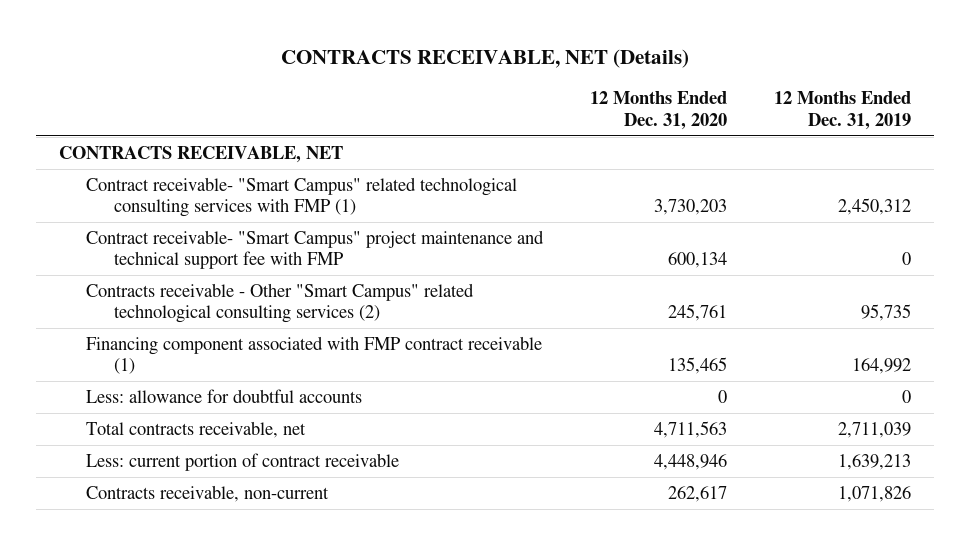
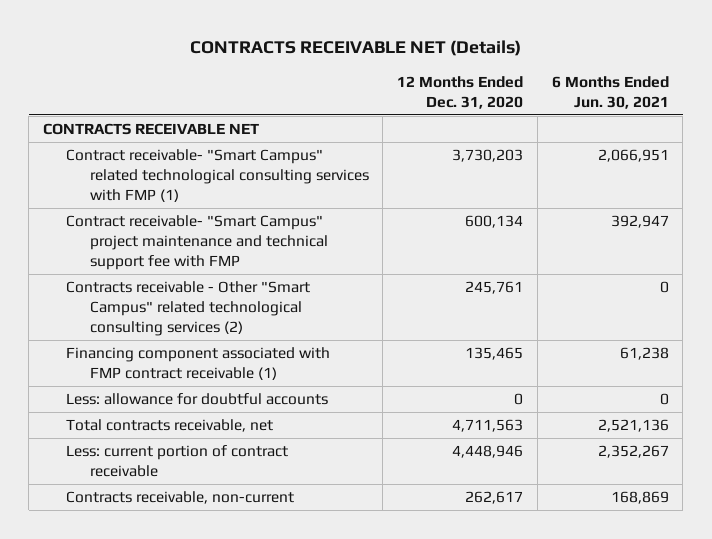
- CONTRACTS RECEIVABLE, NET (Details)
+ CONTRACTS RECEIVABLE NET (Details)
- | 12 Months Ended Dec. 31, 2020 | 12 Months Ended Dec. 31, 2019
+ | 12 Months Ended Dec. 31, 2020 | 6 Months Ended Jun. 30, 2021
- CONTRACTS RECEIVABLE, NET
+ CONTRACTS RECEIVABLE NET

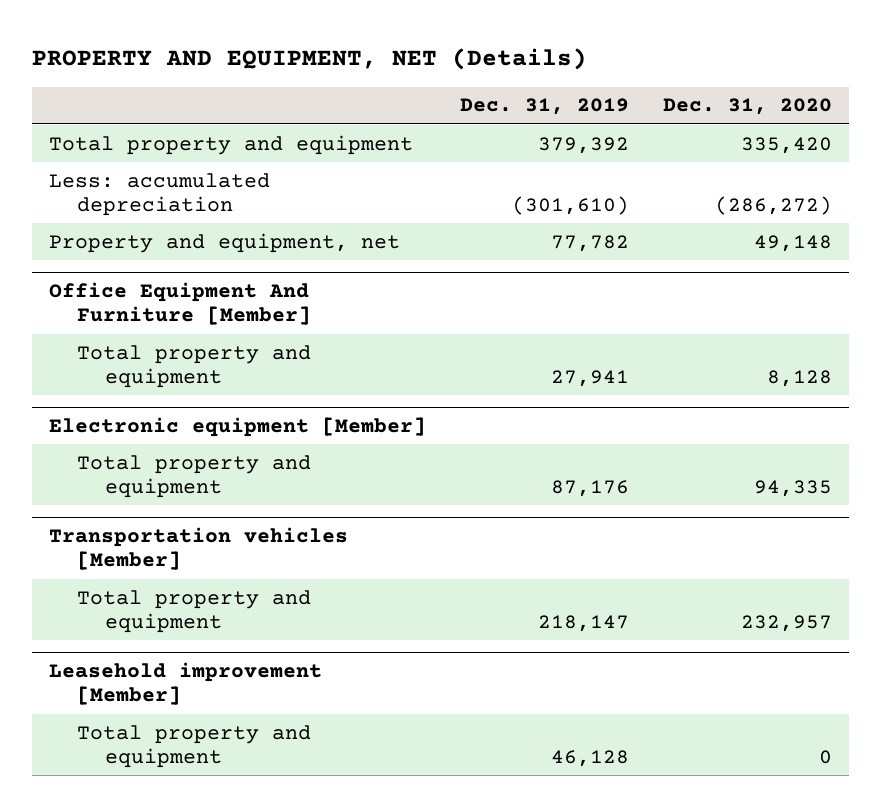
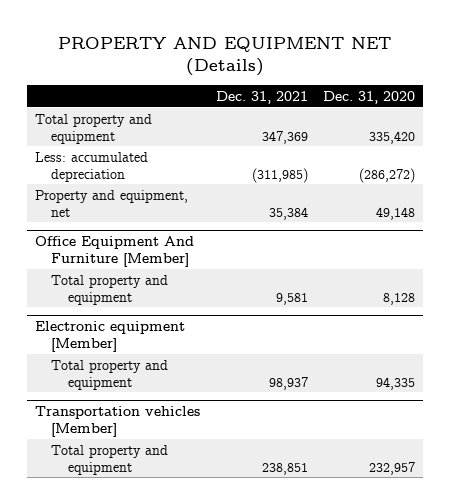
- PROPERTY AND EQUIPMENT, NET (Details)
+ PROPERTY AND EQUIPMENT NET (Details)
- | Dec. 31, 2019 | Dec. 31, 2020
+ | Dec. 31, 2021 | Dec. 31, 2020
- Leasehold improvement [Member]
- Total property and equipment | 46,128 | 0

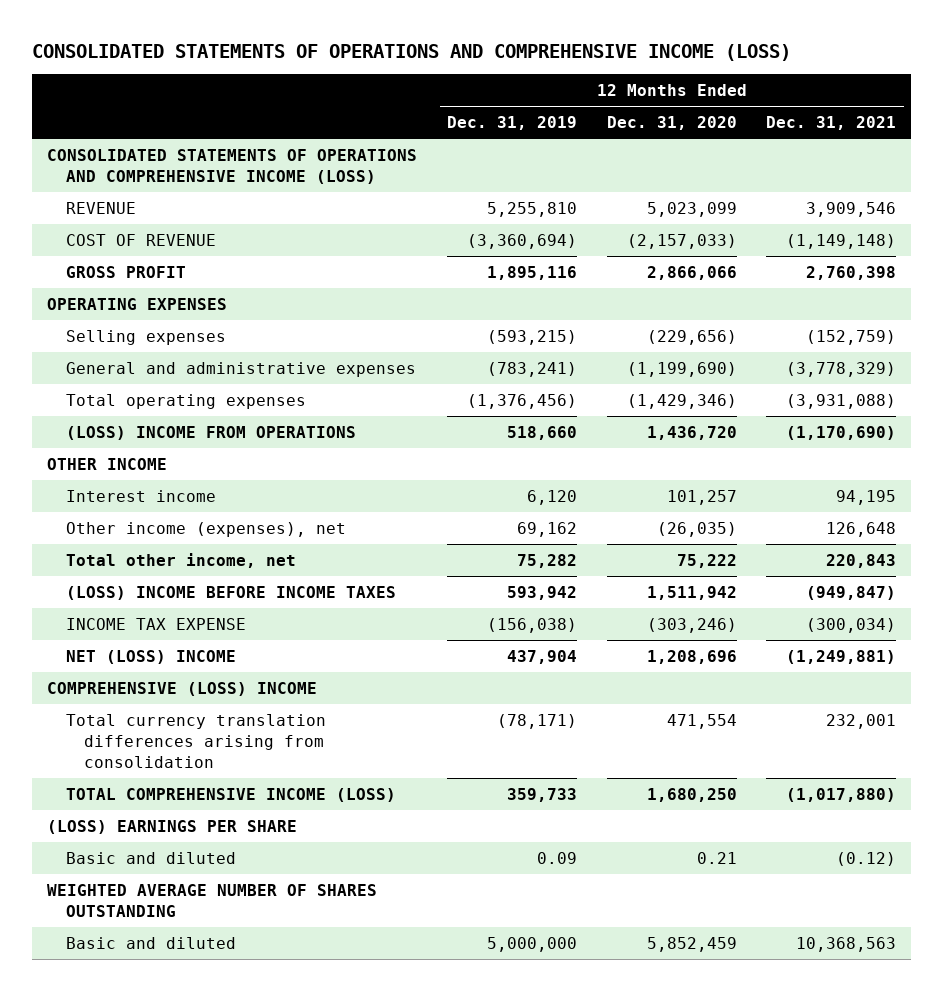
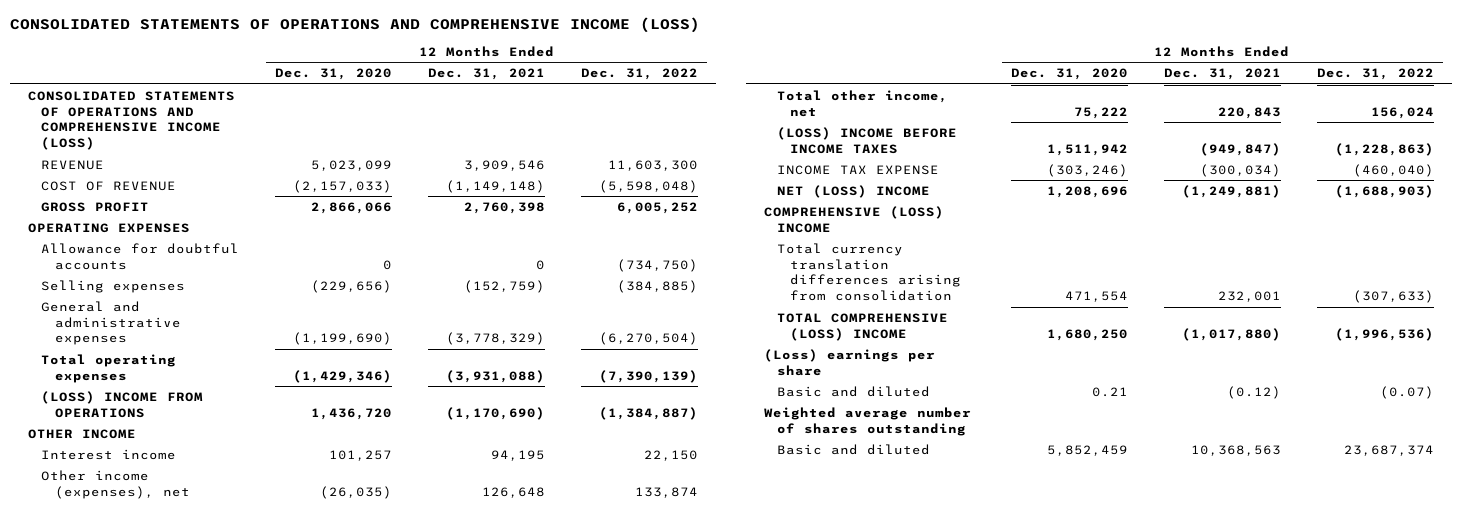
- | 12 Months Ended Dec. 31, 2019 | 12 Months Ended Dec. 31, 2020 | 12 Months Ended Dec. 31, 2021
+ | 12 Months Ended Dec. 31, 2020 | 12 Months Ended Dec. 31, 2021 | 12 Months Ended Dec. 31, 2022
+ Allowance for doubtful accounts | 0 | 0 | (734,750)
- TOTAL COMPREHENSIVE INCOME (LOSS) | 359,733 | 1,680,250 | (1,017,880)
- (LOSS) EARNINGS PER SHARE
+ TOTAL COMPREHENSIVE (LOSS) INCOME | 1,680,250 | (1,017,880) | (1,996,536)
+ (Loss) earnings per share
- WEIGHTED AVERAGE NUMBER OF SHARES OUTSTANDING
+ Weighted average number of shares outstanding

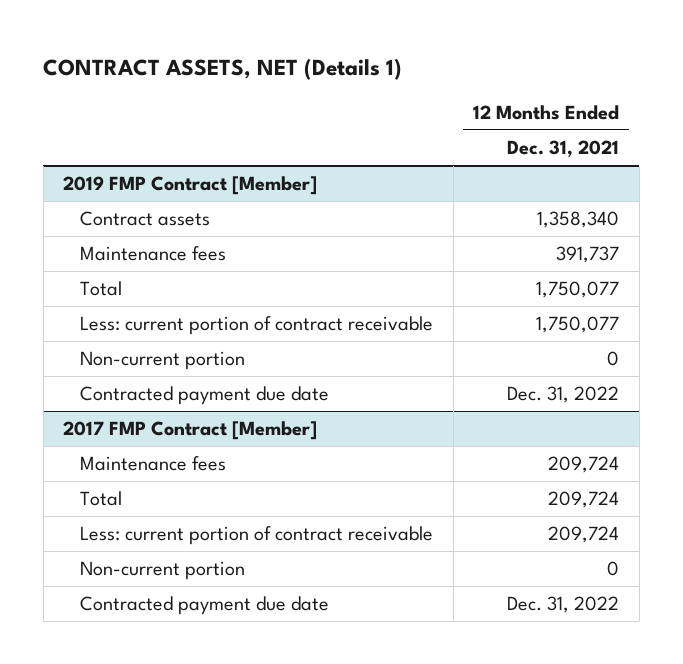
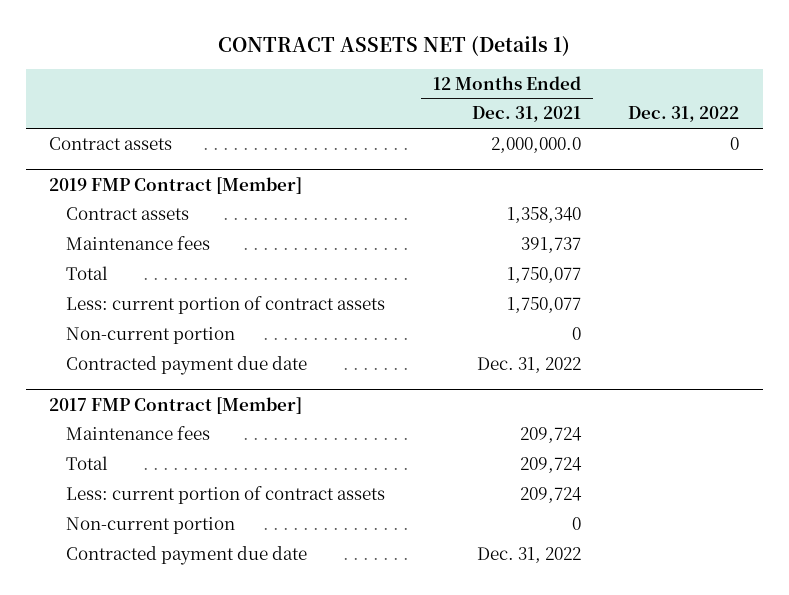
- CONTRACT ASSETS, NET (Details 1)
+ CONTRACT ASSETS NET (Details 1)
- | 12 Months Ended Dec. 31, 2021
+ | 12 Months Ended Dec. 31, 2021 | Dec. 31, 2022
+ Contract assets | 2,000,000.0 | 0
@ 2019 FMP Contract [Member]
- Less: current portion of contract receivable | 1,750,077
+ Less: current portion of contract assets | 1,750,077 |
@ 2017 FMP Contract [Member]
- Less: current portion of contract receivable | 209,724
+ Less: current portion of contract assets | 209,724 |

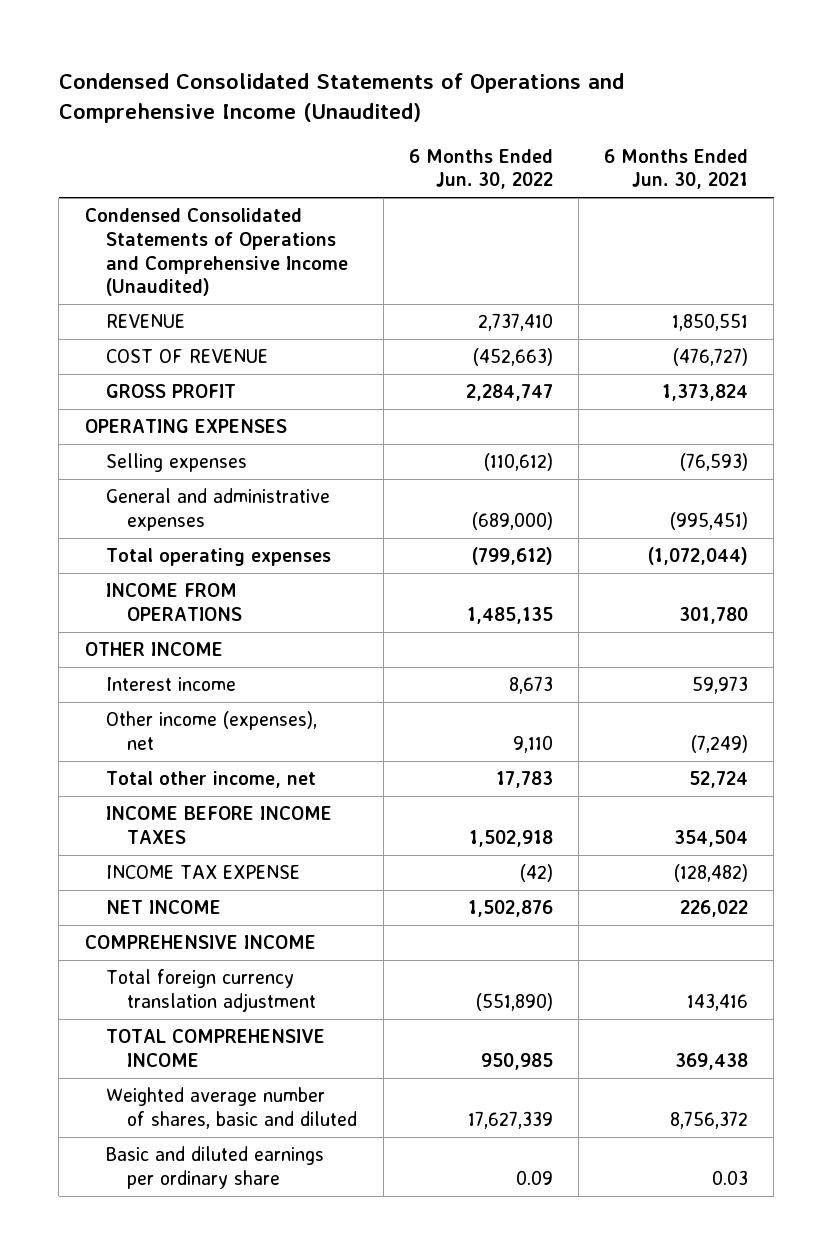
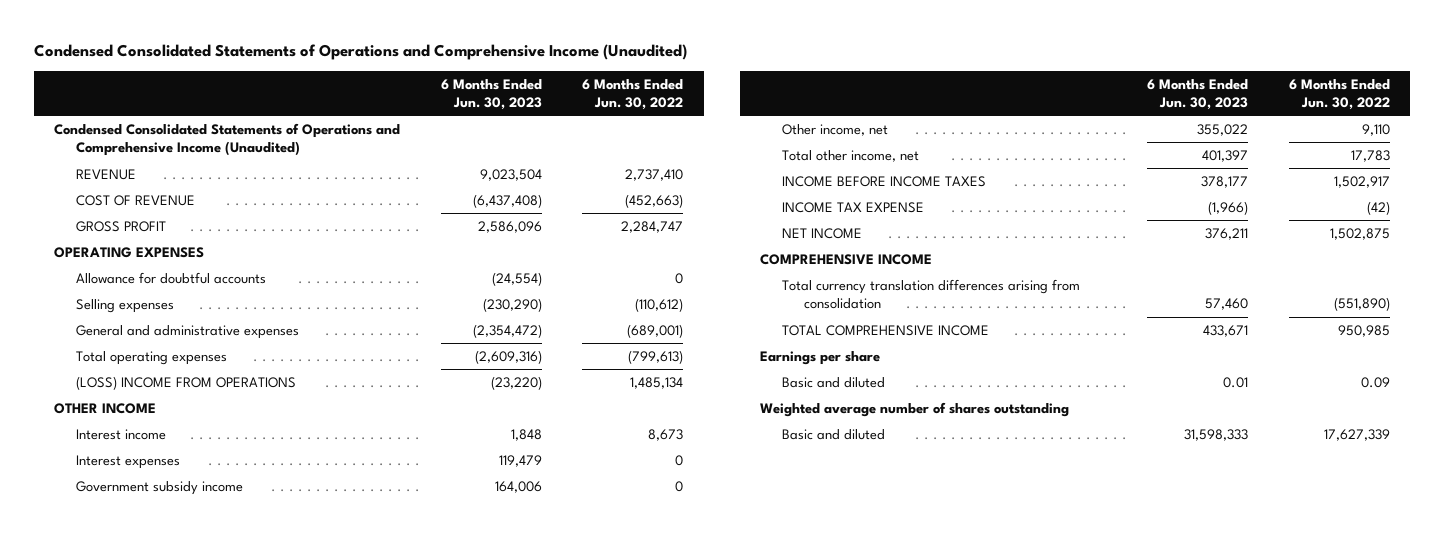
- | 6 Months Ended Jun. 30, 2022 | 6 Months Ended Jun. 30, 2021
+ | 6 Months Ended Jun. 30, 2023 | 6 Months Ended Jun. 30, 2022
+ Allowance for doubtful accounts | (24,554) | 0
- General and administrative expenses | (689,000) | (995,451)
- Total operating expenses | (799,612) | (1,072,044)
- INCOME FROM OPERATIONS | 1,485,135 | 301,780
+ General and administrative expenses | (2,354,472) | (689,001)
+ Total operating expenses | (2,609,316) | (799,613)
+ (LOSS) INCOME FROM OPERATIONS | (23,220) | 1,485,134
- Other income (expenses), net | 9,110 | (7,249)
+ Interest expenses | 119,479 | 0
+ Government subsidy income | 164,006 | 0
+ Other income, net | 355,022 | 9,110
- INCOME BEFORE INCOME TAXES | 1,502,918 | 354,504
+ INCOME BEFORE INCOME TAXES | 378,177 | 1,502,917
- NET INCOME | 1,502,876 | 226,022
+ NET INCOME | 376,211 | 1,502,875
- Total foreign currency translation adjustment | (551,890) | 143,416
+ Total currency translation differences arising from consolidation | 57,460 | (551,890)
- Weighted average number of shares, basic and diluted | 17,627,339 | 8,756,372
- Basic and diluted earnings per ordinary share | 0.09 | 0.03
+ Earnings per share
+ Basic and diluted | 0.01 | 0.09
+ Weighted average number of shares outstanding
+ Basic and diluted | 31,598,333 | 17,627,339

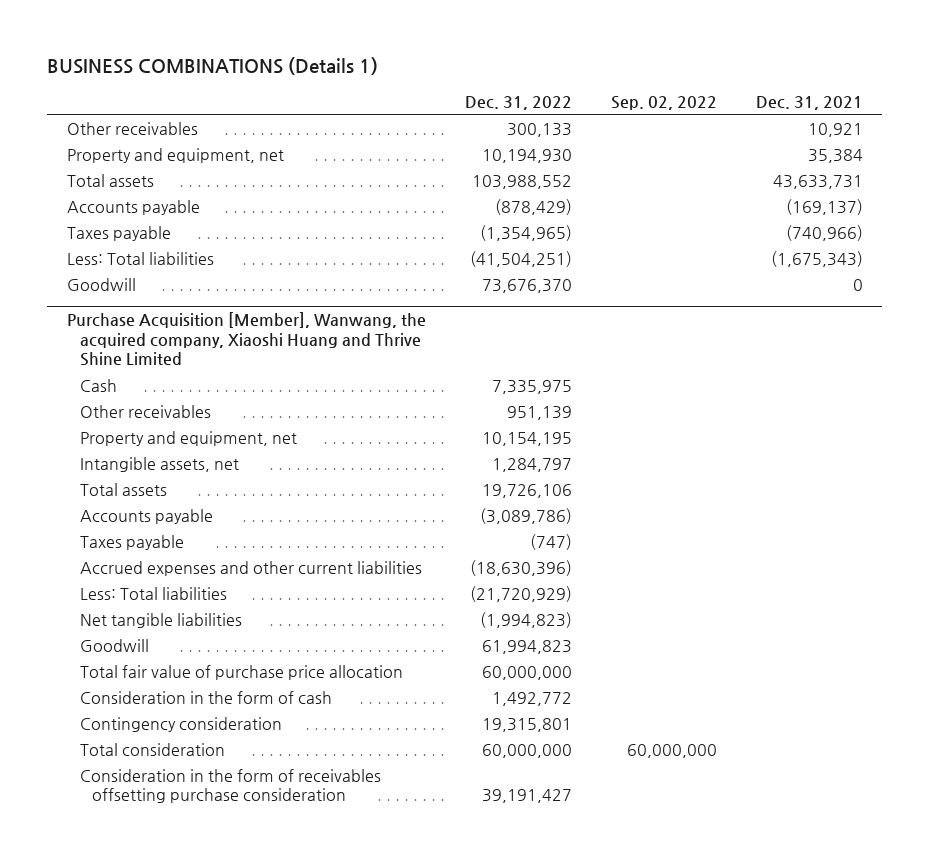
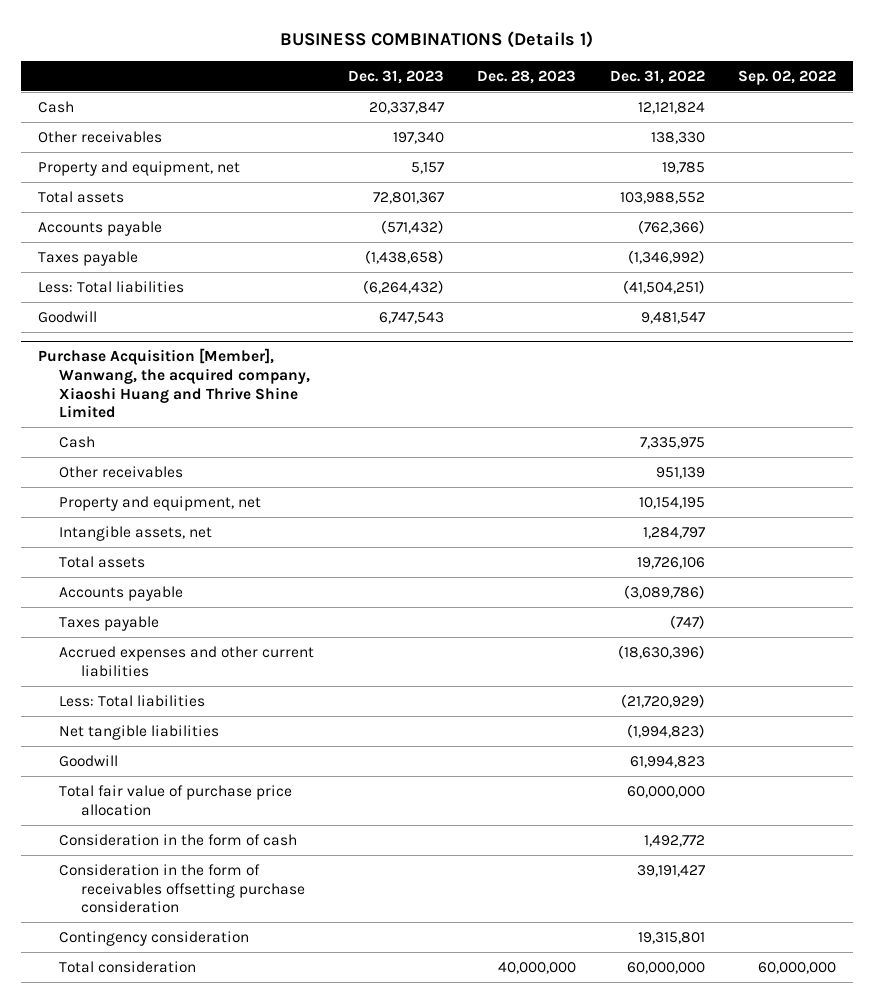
- | Dec. 31, 2022 | Sep. 02, 2022 | Dec. 31, 2021
+ | Dec. 31, 2023 | Dec. 28, 2023 | Dec. 31, 2022 | Sep. 02, 2022
- Other receivables | 300,133 | | 10,921
- Property and equipment, net | 10,194,930 | | 35,384
+ Cash | 20,337,847 | | 12,121,824 |
+ Other receivables | 197,340 | | 138,330 |
+ Property and equipment, net | 5,157 | | 19,785 |
- Accounts payable | (878,429) | | (169,137)
- Taxes payable | (1,354,965) | | (740,966)
+ Accounts payable | (571,432) | | (762,366) |
+ Taxes payable | (1,438,658) | | (1,346,992) |
- Goodwill | 73,676,370 | | 0
+ Goodwill | 6,747,543 | | 9,481,547 |
@ Purchase Acquisition [Member], Wanwang, the acquired company, Xiaoshi Huang and Thrive Shine Limited
moved up: Consideration in the form of receivables offsetting purchase consideration | | | 39,191,427 |

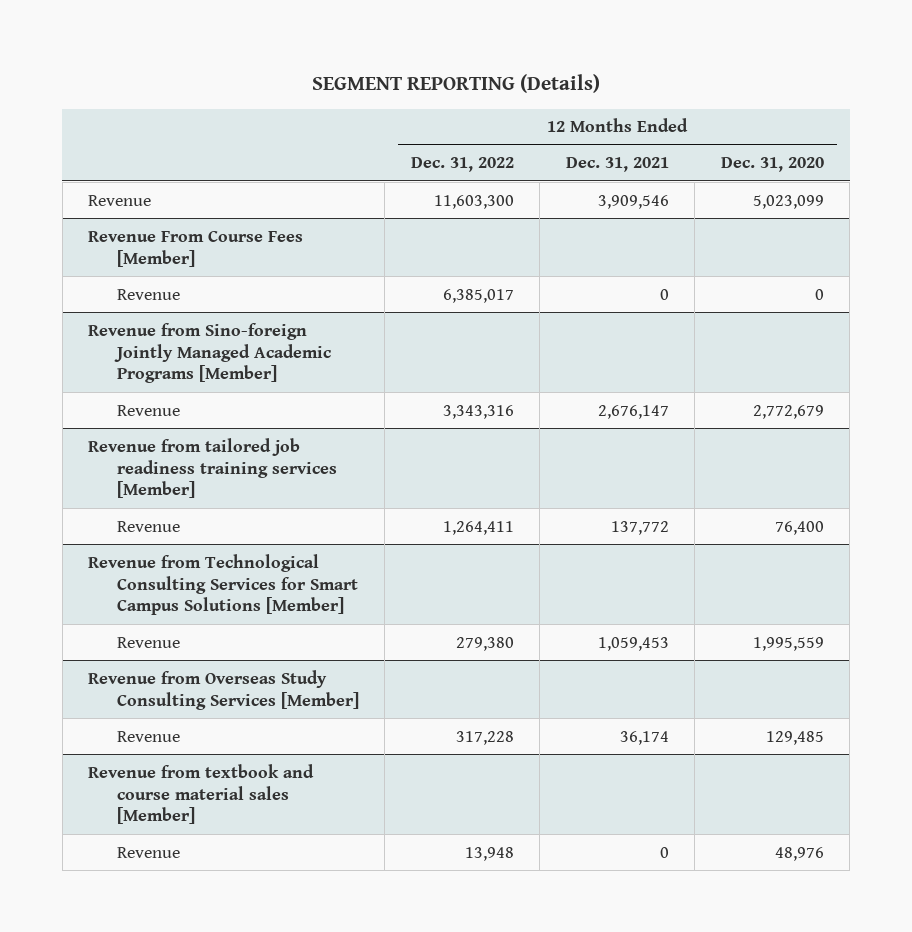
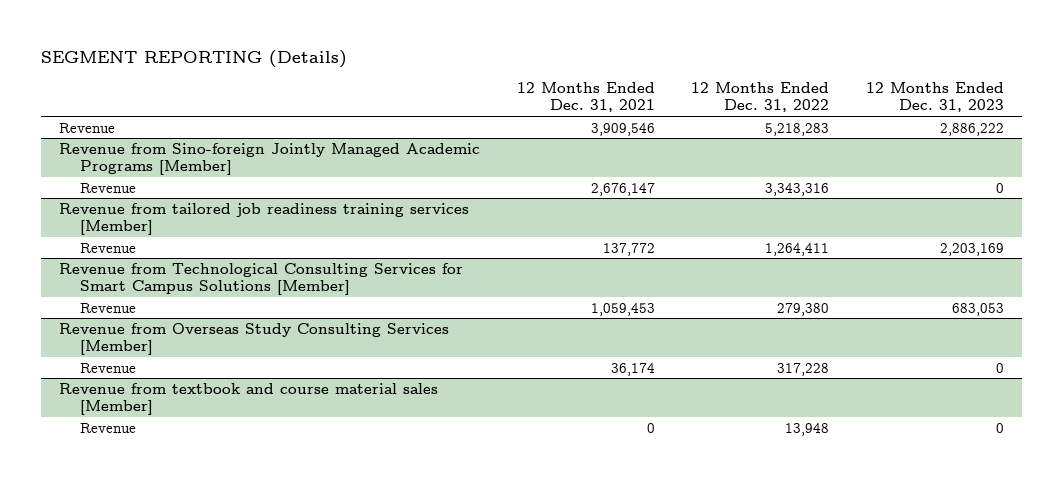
- | 12 Months Ended Dec. 31, 2022 | 12 Months Ended Dec. 31, 2021 | 12 Months Ended Dec. 31, 2020
+ | 12 Months Ended Dec. 31, 2021 | 12 Months Ended Dec. 31, 2022 | 12 Months Ended Dec. 31, 2023
- Revenue | 11,603,300 | 3,909,546 | 5,023,099
- Revenue From Course Fees [Member]
- Revenue | 6,385,017 | 0 | 0
+ Revenue | 3,909,546 | 5,218,283 | 2,886,222

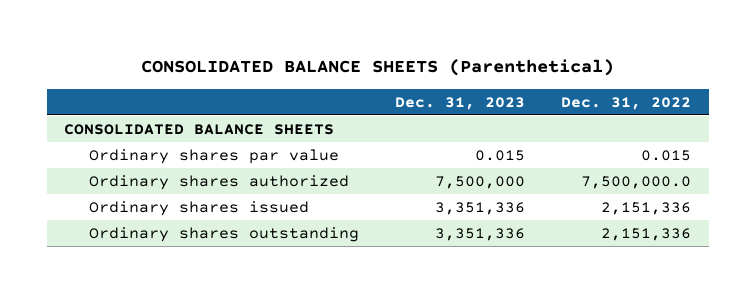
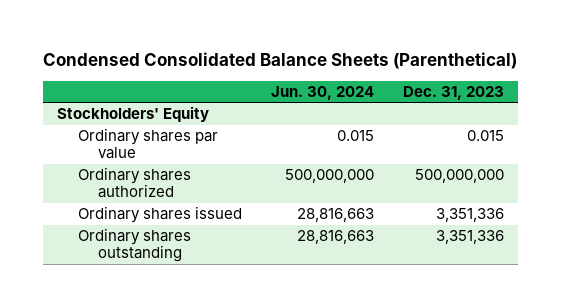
- CONSOLIDATED BALANCE SHEETS (Parenthetical)
+ Condensed Consolidated Balance Sheets (Parenthetical)
- | Dec. 31, 2023 | Dec. 31, 2022
+ | Jun. 30, 2024 | Dec. 31, 2023
- CONSOLIDATED BALANCE SHEETS
+ Stockholders' Equity
- Ordinary shares authorized | 7,500,000 | 7,500,000.0
+ Ordinary shares authorized | 500,000,000 | 500,000,000

